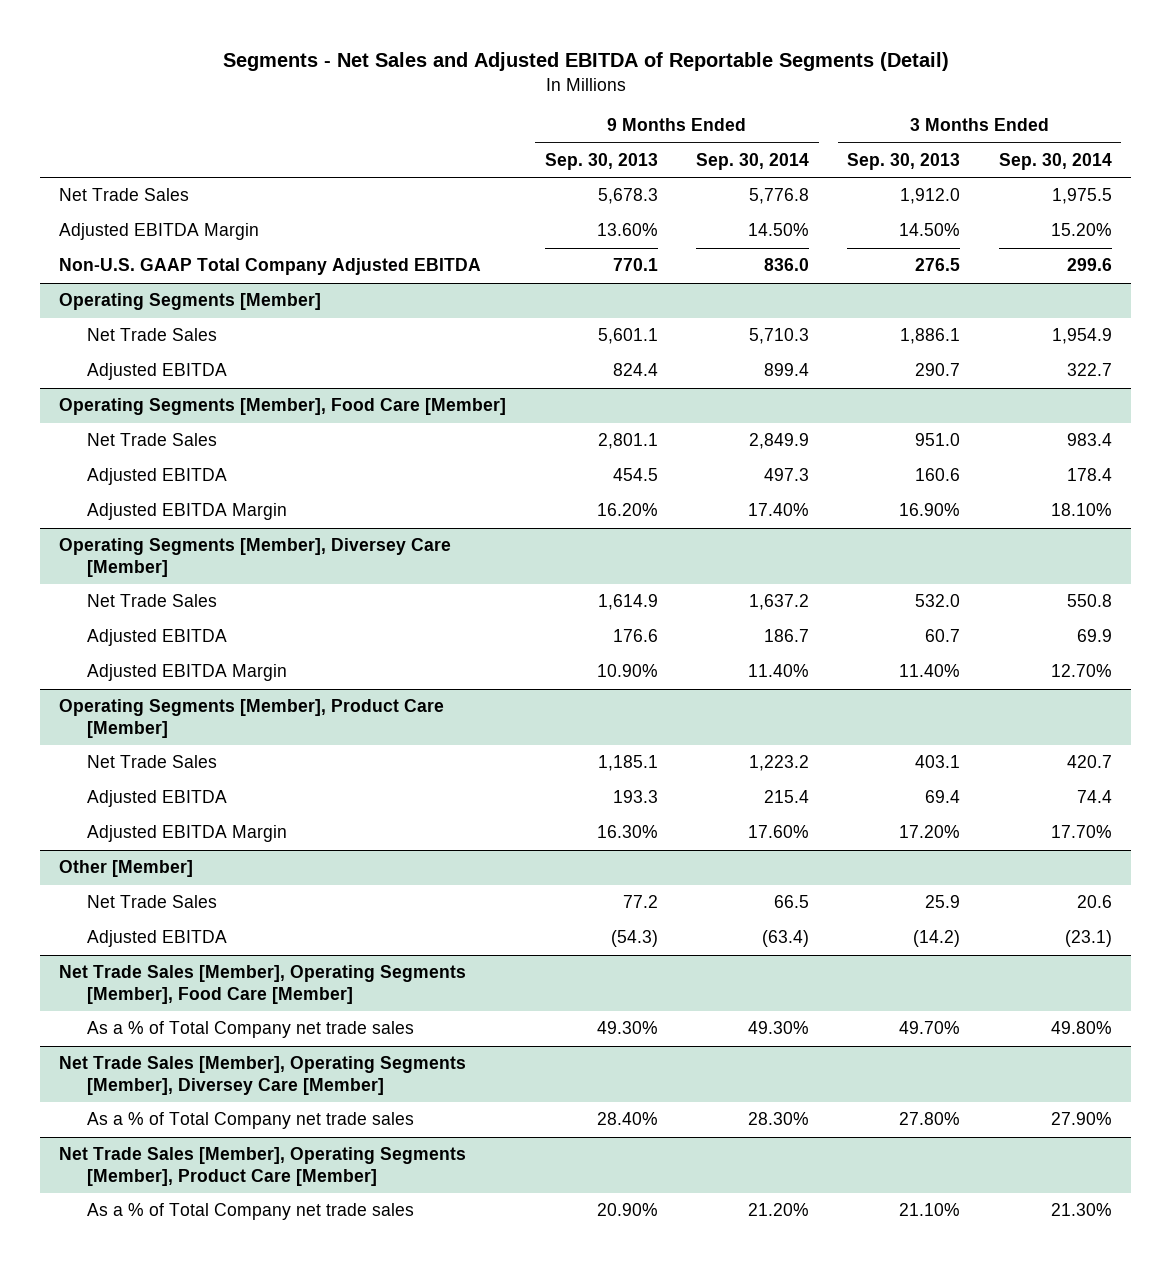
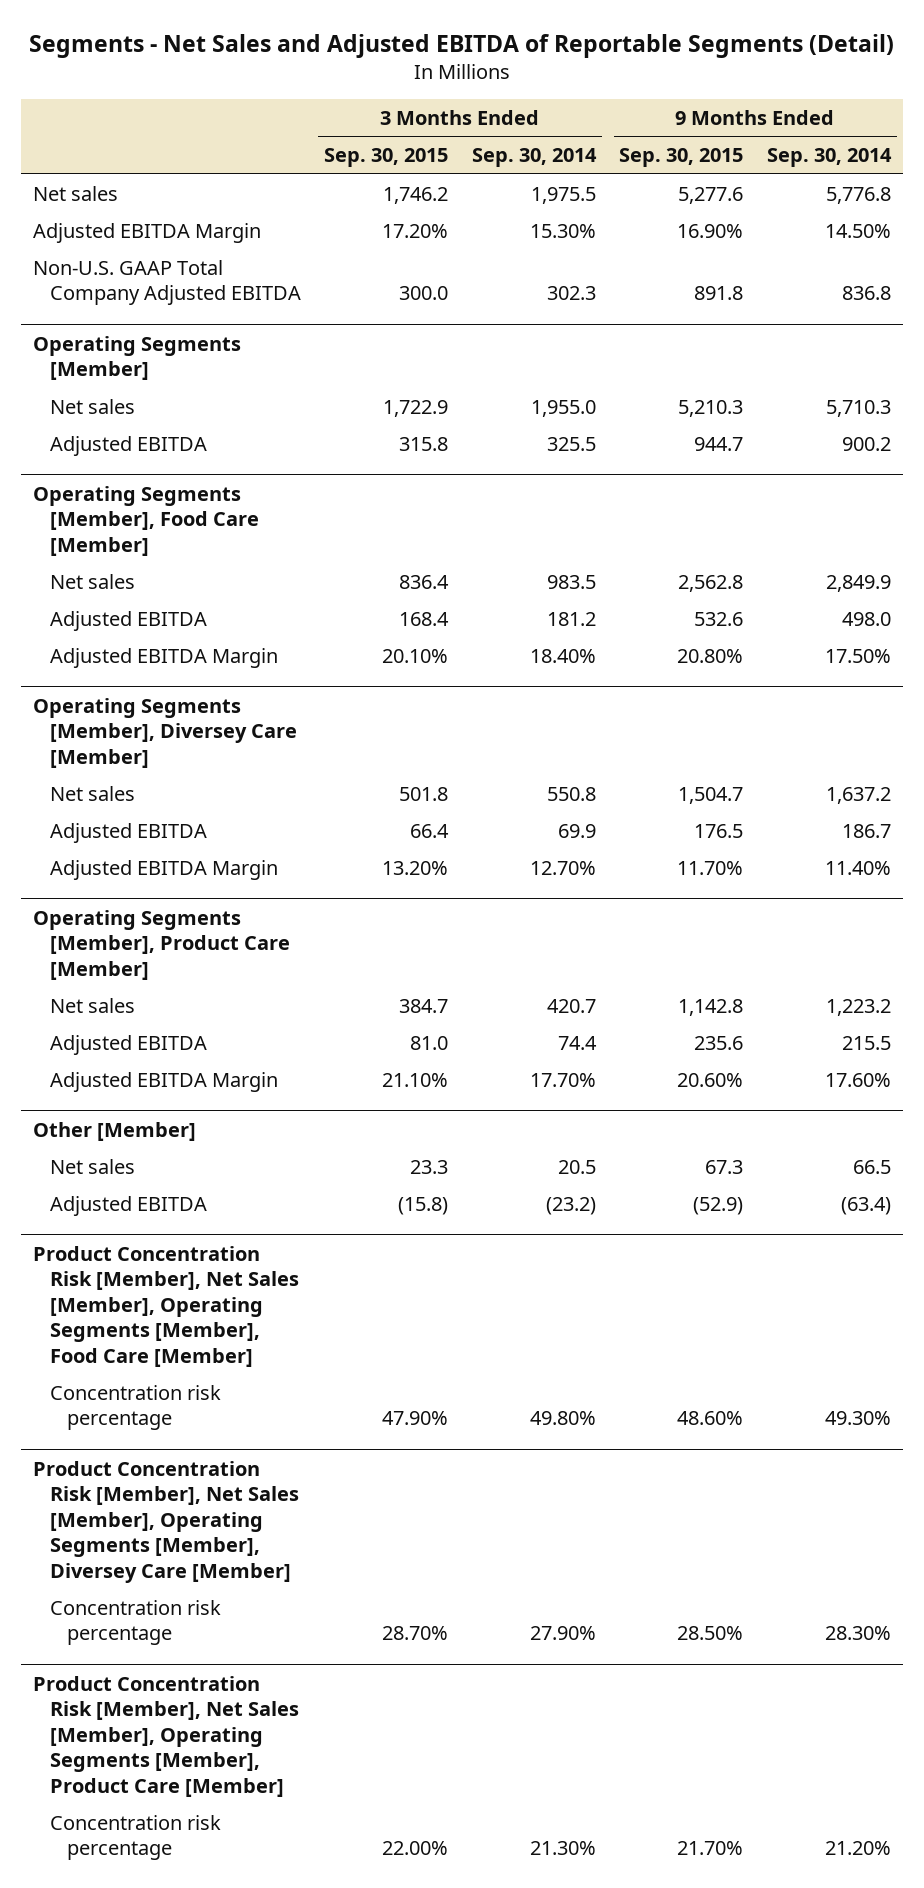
- | 9 Months Ended Sep. 30, 2013 | 9 Months Ended Sep. 30, 2014 | 3 Months Ended Sep. 30, 2013 | 3 Months Ended Sep. 30, 2014
+ | 3 Months Ended Sep. 30, 2015 | 3 Months Ended Sep. 30, 2014 | 9 Months Ended Sep. 30, 2015 | 9 Months Ended Sep. 30, 2014
- Net Trade Sales | 5,678.3 | 5,776.8 | 1,912.0 | 1,975.5
- Adjusted EBITDA Margin | 13.60% | 14.50% | 14.50% | 15.20%
- Non-U.S. GAAP Total Company Adjusted EBITDA | 770.1 | 836.0 | 276.5 | 299.6
+ Net sales | 1,746.2 | 1,975.5 | 5,277.6 | 5,776.8
+ Adjusted EBITDA Margin | 17.20% | 15.30% | 16.90% | 14.50%
+ Non-U.S. GAAP Total Company Adjusted EBITDA | 300.0 | 302.3 | 891.8 | 836.8
@ Operating Segments [Member]
- Net Trade Sales | 5,601.1 | 5,710.3 | 1,886.1 | 1,954.9
- Adjusted EBITDA | 824.4 | 899.4 | 290.7 | 322.7
+ Net sales | 1,722.9 | 1,955.0 | 5,210.3 | 5,710.3
+ Adjusted EBITDA | 315.8 | 325.5 | 944.7 | 900.2
@ Operating Segments [Member], Food Care [Member]
- Net Trade Sales | 2,801.1 | 2,849.9 | 951.0 | 983.4
- Adjusted EBITDA | 454.5 | 497.3 | 160.6 | 178.4
- Adjusted EBITDA Margin | 16.20% | 17.40% | 16.90% | 18.10%
+ Net sales | 836.4 | 983.5 | 2,562.8 | 2,849.9
+ Adjusted EBITDA | 168.4 | 181.2 | 532.6 | 498.0
+ Adjusted EBITDA Margin | 20.10% | 18.40% | 20.80% | 17.50%
@ Operating Segments [Member], Diversey Care [Member]
- Net Trade Sales | 1,614.9 | 1,637.2 | 532.0 | 550.8
+ Net sales | 501.8 | 550.8 | 1,504.7 | 1,637.2
@ Operating Segments [Member], Product Care [Member]
- Net Trade Sales | 1,185.1 | 1,223.2 | 403.1 | 420.7
- Adjusted EBITDA | 193.3 | 215.4 | 69.4 | 74.4
+ Net sales | 384.7 | 420.7 | 1,142.8 | 1,223.2
+ Adjusted EBITDA | 81.0 | 74.4 | 235.6 | 215.5
@ Other [Member]
- Net Trade Sales | 77.2 | 66.5 | 25.9 | 20.6
- Adjusted EBITDA | (54.3) | (63.4) | (14.2) | (23.1)
- Net Trade Sales [Member], Operating Segments [Member], Food Care [Member]
- As a % of Total Company net trade sales | 49.30% | 49.30% | 49.70% | 49.80%
- Net Trade Sales [Member], Operating Segments [Member], Diversey Care [Member]
- As a % of Total Company net trade sales | 28.40% | 28.30% | 27.80% | 27.90%
- Net Trade Sales [Member], Operating Segments [Member], Product Care [Member]
- As a % of Total Company net trade sales | 20.90% | 21.20% | 21.10% | 21.30%
@ Other [Member]
+ Net sales | 23.3 | 20.5 | 67.3 | 66.5
+ Adjusted EBITDA | (15.8) | (23.2) | (52.9) | (63.4)
+ Product Concentration Risk [Member], Net Sales [Member], Operating Segments [Member], Food Care [Member]
+ Concentration risk percentage | 47.90% | 49.80% | 48.60% | 49.30%
+ Product Concentration Risk [Member], Net Sales [Member], Operating Segments [Member], Diversey Care [Member]
+ Concentration risk percentage | 28.70% | 27.90% | 28.50% | 28.30%
+ Product Concentration Risk [Member], Net Sales [Member], Operating Segments [Member], Product Care [Member]
+ Concentration risk percentage | 22.00% | 21.30% | 21.70% | 21.20%

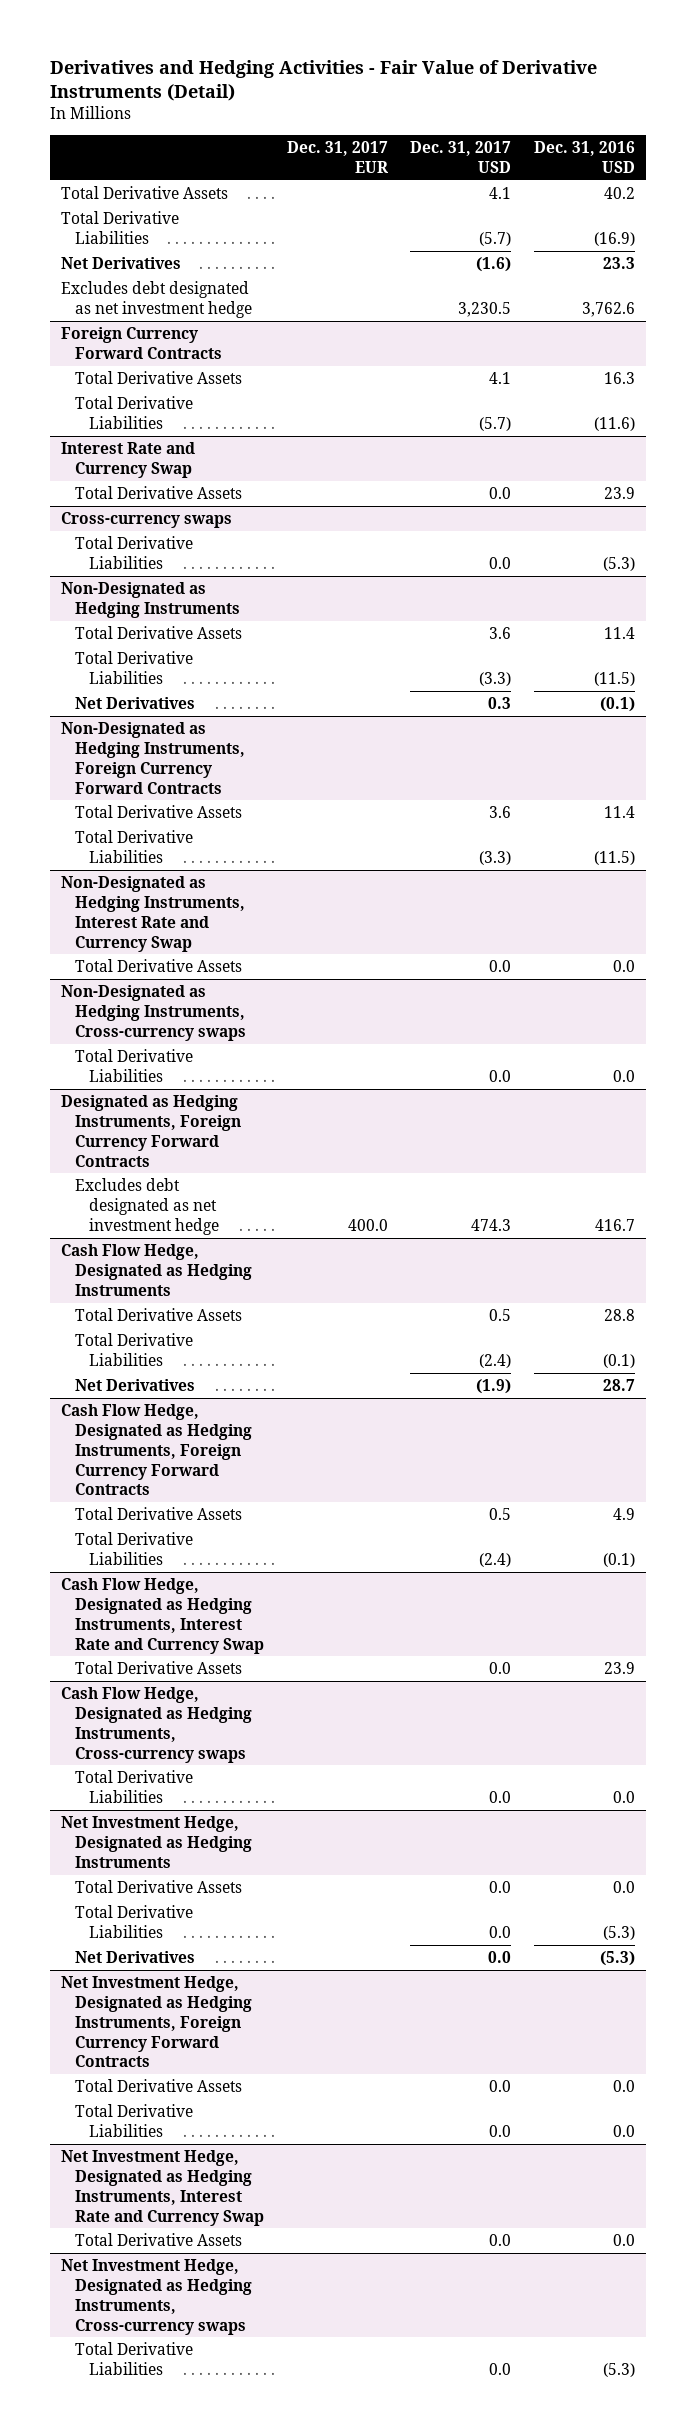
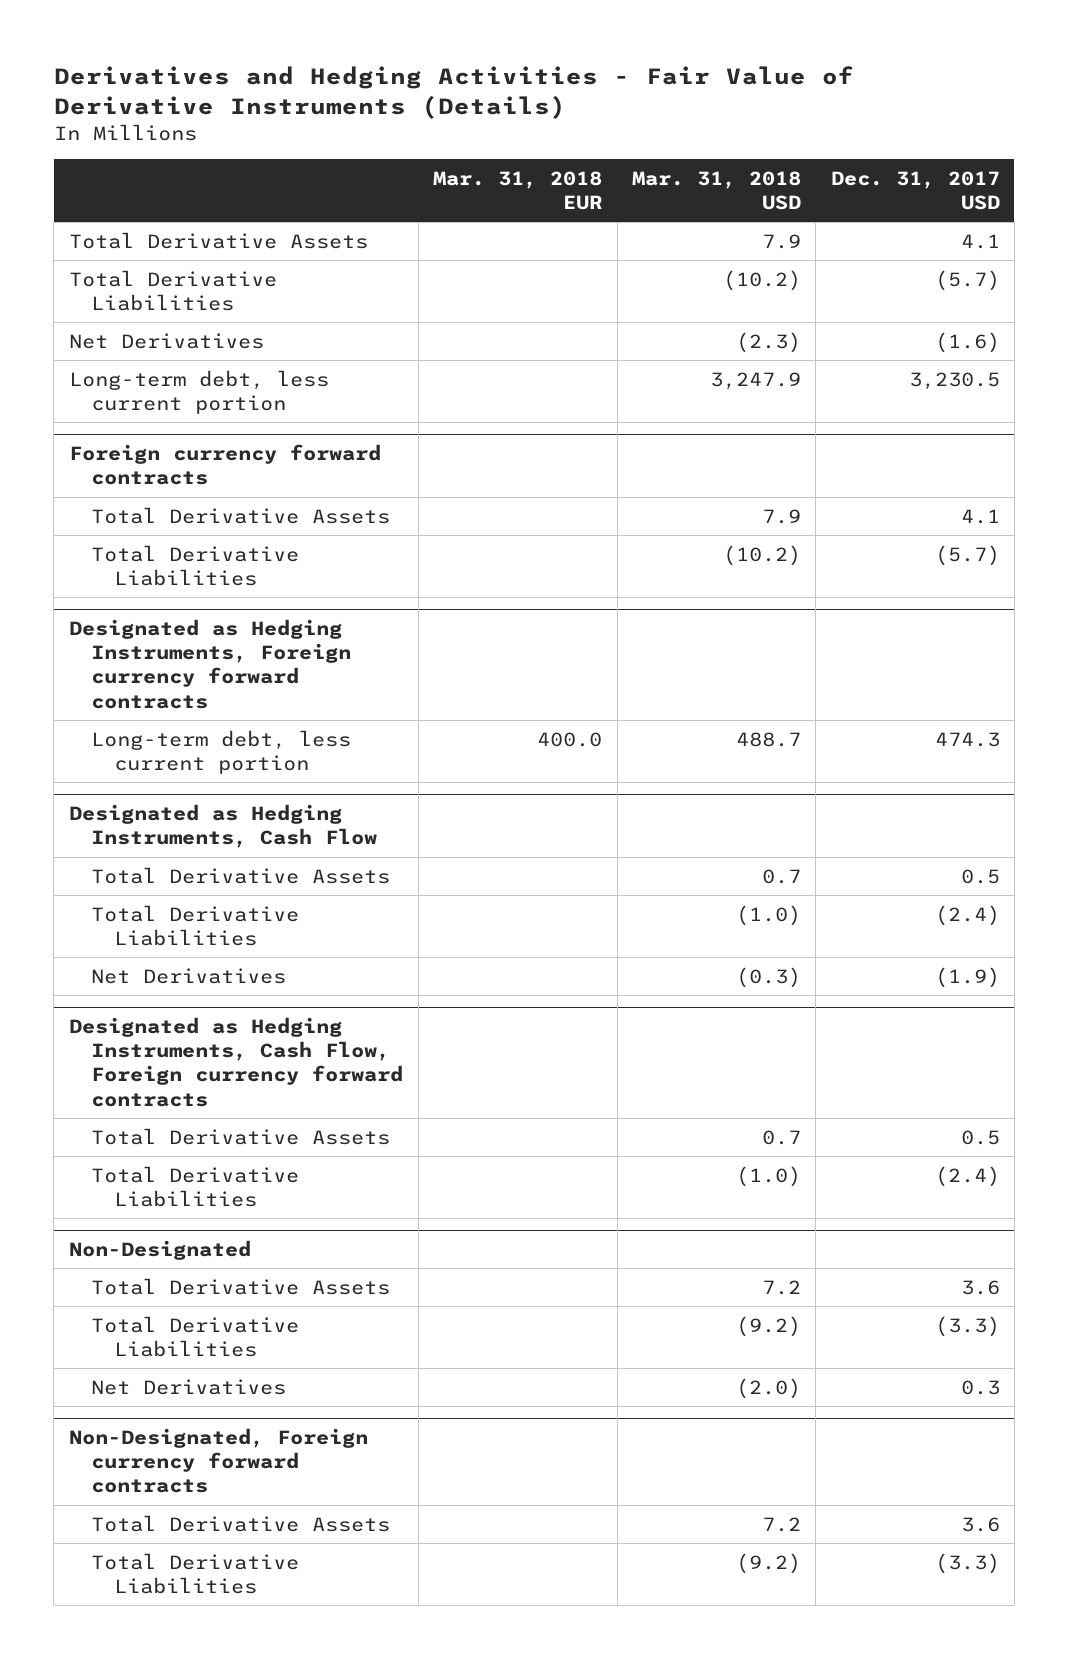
- Derivatives and Hedging Activities - Fair Value of Derivative Instruments (Detail)
+ Derivatives and Hedging Activities - Fair Value of Derivative Instruments (Details)
- | Dec. 31, 2017 EUR | Dec. 31, 2017 USD | Dec. 31, 2016 USD
+ | Mar. 31, 2018 EUR | Mar. 31, 2018 USD | Dec. 31, 2017 USD
- Excludes debt designated as net investment hedge | | 3,230.5 | 3,762.6
- Foreign Currency Forward Contracts
+ Long-term debt, less current portion | | 3,247.9 | 3,230.5
+ Foreign currency forward contracts
- Interest Rate and Currency Swap
- Total Derivative Assets | | 0.0 | 23.9
- Cross-currency swaps
- Total Derivative Liabilities | | 0.0 | (5.3)
- Non-Designated as Hedging Instruments
- Total Derivative Assets | | 3.6 | 11.4
- Total Derivative Liabilities | | (3.3) | (11.5)
- Net Derivatives | | 0.3 | (0.1)
- Non-Designated as Hedging Instruments, Foreign Currency Forward Contracts
- Total Derivative Assets | | 3.6 | 11.4
- Total Derivative Liabilities | | (3.3) | (11.5)
- Non-Designated as Hedging Instruments, Interest Rate and Currency Swap
- Total Derivative Assets | | 0.0 | 0.0
- Non-Designated as Hedging Instruments, Cross-currency swaps
- Total Derivative Liabilities | | 0.0 | 0.0
- Designated as Hedging Instruments, Foreign Currency Forward Contracts
- Excludes debt designated as net investment hedge | 400.0 | 474.3 | 416.7
- Cash Flow Hedge, Designated as Hedging Instruments
+ Designated as Hedging Instruments, Foreign currency forward contracts
+ Long-term debt, less current portion | 400.0 | 488.7 | 474.3
+ Designated as Hedging Instruments, Cash Flow
- Cash Flow Hedge, Designated as Hedging Instruments, Foreign Currency Forward Contracts
+ Designated as Hedging Instruments, Cash Flow, Foreign currency forward contracts
- Cash Flow Hedge, Designated as Hedging Instruments, Interest Rate and Currency Swap
- Total Derivative Assets | | 0.0 | 23.9
- Cash Flow Hedge, Designated as Hedging Instruments, Cross-currency swaps
- Total Derivative Liabilities | | 0.0 | 0.0
- Net Investment Hedge, Designated as Hedging Instruments
- Total Derivative Assets | | 0.0 | 0.0
- Total Derivative Liabilities | | 0.0 | (5.3)
- Net Derivatives | | 0.0 | (5.3)
- Net Investment Hedge, Designated as Hedging Instruments, Foreign Currency Forward Contracts
- Total Derivative Assets | | 0.0 | 0.0
- Total Derivative Liabilities | | 0.0 | 0.0
- Net Investment Hedge, Designated as Hedging Instruments, Interest Rate and Currency Swap
- Total Derivative Assets | | 0.0 | 0.0
- Net Investment Hedge, Designated as Hedging Instruments, Cross-currency swaps
- Total Derivative Liabilities | | 0.0 | (5.3)
+ Non-Designated
+ Total Derivative Assets | | 7.2 | 3.6
+ Total Derivative Liabilities | | (9.2) | (3.3)
+ Net Derivatives | | (2.0) | 0.3
+ Non-Designated, Foreign currency forward contracts
+ Total Derivative Assets | | 7.2 | 3.6
+ Total Derivative Liabilities | | (9.2) | (3.3)

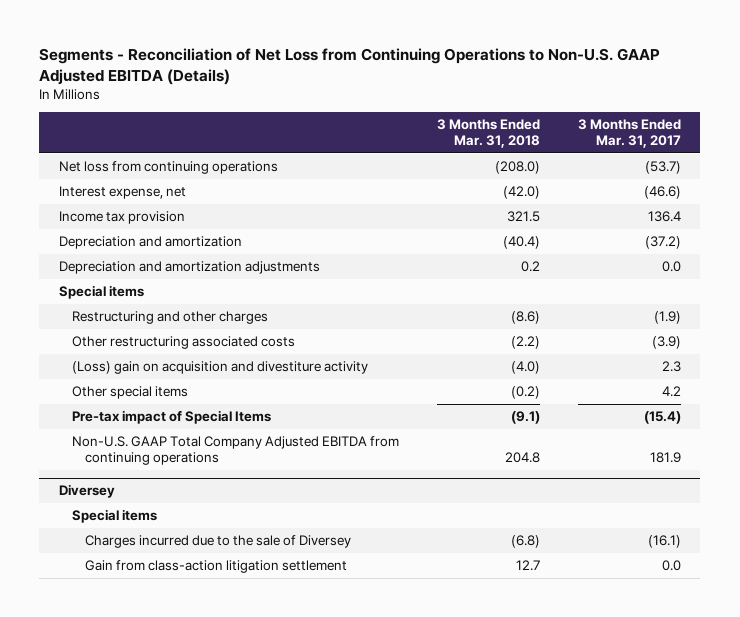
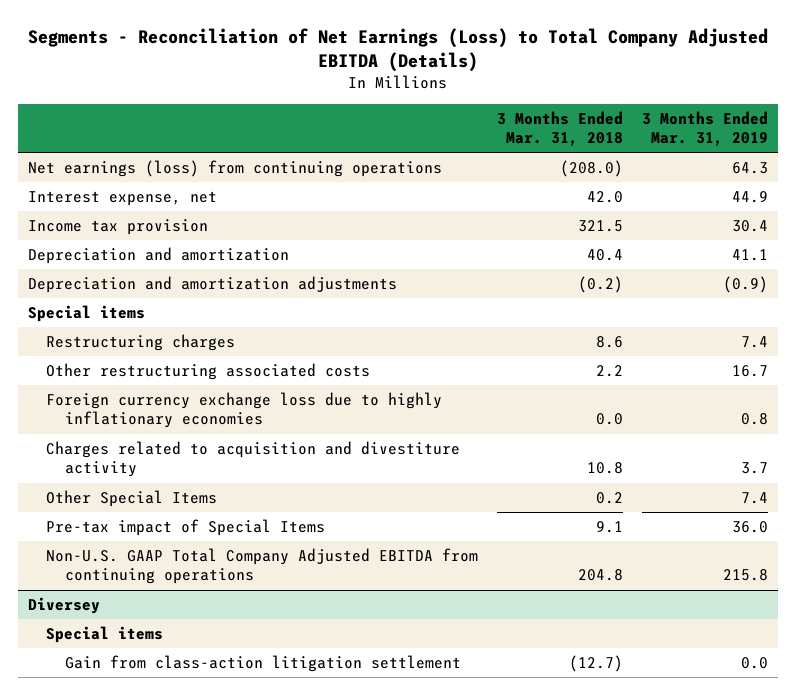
- Segments - Reconciliation of Net Loss from Continuing Operations to Non-U.S. GAAP Adjusted EBITDA (Details)
+ Segments - Reconciliation of Net Earnings (Loss) to Total Company Adjusted EBITDA (Details)
- | 3 Months Ended Mar. 31, 2018 | 3 Months Ended Mar. 31, 2017
+ | 3 Months Ended Mar. 31, 2018 | 3 Months Ended Mar. 31, 2019
- Net loss from continuing operations | (208.0) | (53.7)
- Interest expense, net | (42.0) | (46.6)
+ Net earnings (loss) from continuing operations | (208.0) | 64.3
+ Interest expense, net | 42.0 | 44.9
- Depreciation and amortization | (40.4) | (37.2)
- Depreciation and amortization adjustments | 0.2 | 0.0
+ Depreciation and amortization | 40.4 | 41.1
+ Depreciation and amortization adjustments | (0.2) | (0.9)
- Restructuring and other charges | (8.6) | (1.9)
- Other restructuring associated costs | (2.2) | (3.9)
- (Loss) gain on acquisition and divestiture activity | (4.0) | 2.3
- Other special items | (0.2) | 4.2
- Pre-tax impact of Special Items | (9.1) | (15.4)
+ Restructuring charges | 8.6 | 7.4
+ Other restructuring associated costs | 2.2 | 16.7
+ Foreign currency exchange loss due to highly inflationary economies | 0.0 | 0.8
+ Charges related to acquisition and divestiture activity | 10.8 | 3.7
+ Other Special Items | 0.2 | 7.4
+ Pre-tax impact of Special Items | 9.1 | 36.0
@ Diversey
- Charges incurred due to the sale of Diversey | (6.8) | (16.1)
- Gain from class-action litigation settlement | 12.7 | 0.0
+ Gain from class-action litigation settlement | (12.7) | 0.0

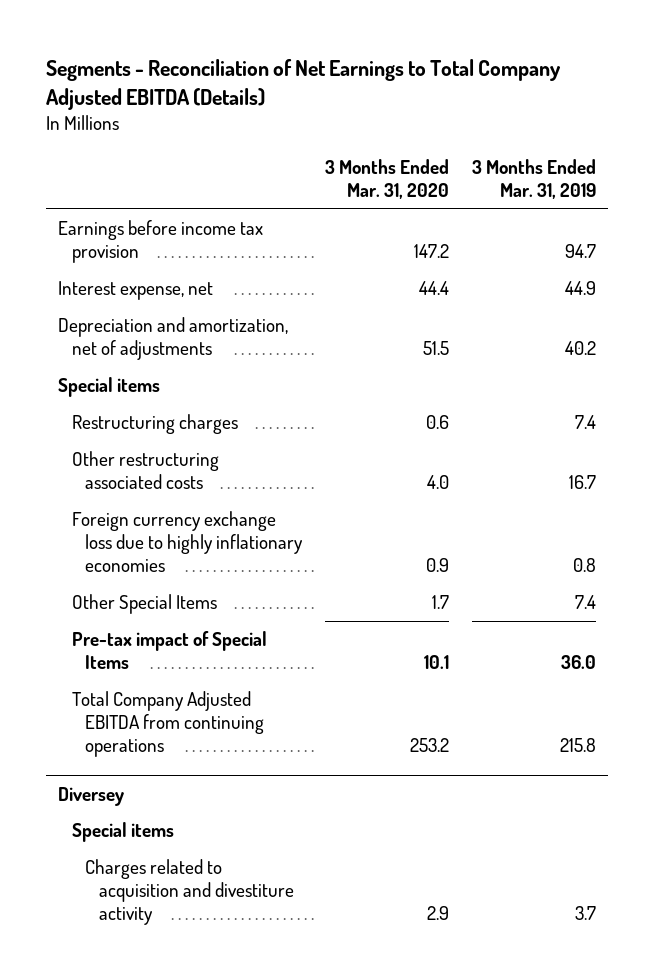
- Segments - Reconciliation of Net Earnings (Loss) to Total Company Adjusted EBITDA (Details)
+ Segments - Reconciliation of Net Earnings to Total Company Adjusted EBITDA (Details)
- | 3 Months Ended Mar. 31, 2018 | 3 Months Ended Mar. 31, 2019
+ | 3 Months Ended Mar. 31, 2020 | 3 Months Ended Mar. 31, 2019
- Net earnings (loss) from continuing operations | (208.0) | 64.3
+ Earnings before income tax provision | 147.2 | 94.7
- Income tax provision | 321.5 | 30.4
- Depreciation and amortization | 40.4 | 41.1
- Depreciation and amortization adjustments | (0.2) | (0.9)
+ Depreciation and amortization, net of adjustments | 51.5 | 40.2
- Charges related to acquisition and divestiture activity | 10.8 | 3.7
- Non-U.S. GAAP Total Company Adjusted EBITDA from continuing operations | 204.8 | 215.8
+ Total Company Adjusted EBITDA from continuing operations | 253.2 | 215.8
@ Diversey
- Gain from class-action litigation settlement | (12.7) | 0.0
+ Charges related to acquisition and divestiture activity | 2.9 | 3.7

